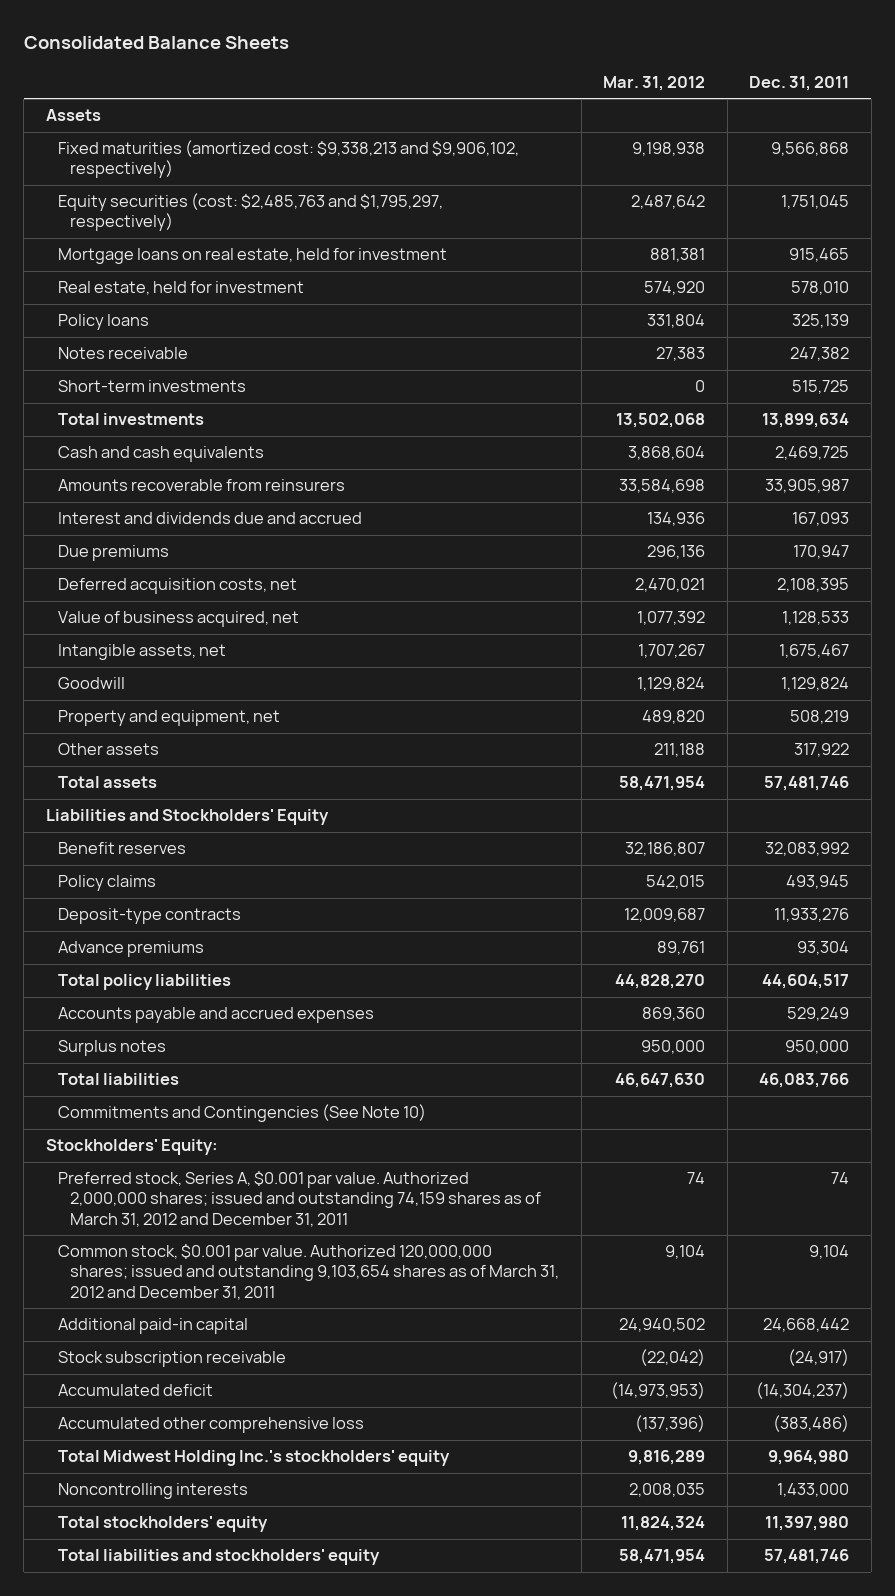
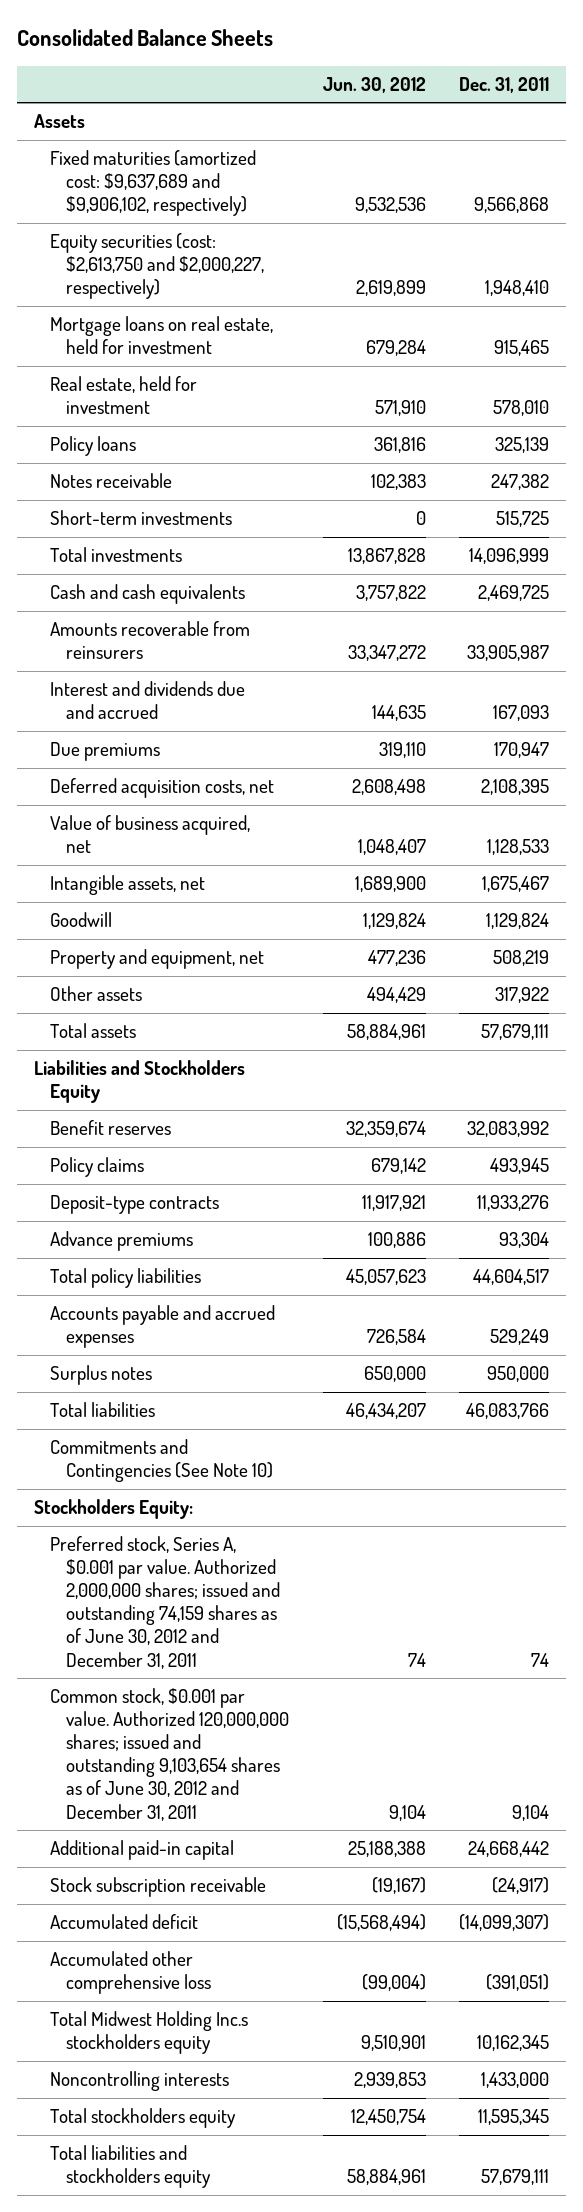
- | Mar. 31, 2012 | Dec. 31, 2011
+ | Jun. 30, 2012 | Dec. 31, 2011
- Fixed maturities (amortized cost: $9,338,213 and $9,906,102, respectively) | 9,198,938 | 9,566,868
- Equity securities (cost: $2,485,763 and $1,795,297, respectively) | 2,487,642 | 1,751,045
+ Fixed maturities (amortized cost: $9,637,689 and $9,906,102, respectively) | 9,532,536 | 9,566,868
+ Equity securities (cost: $2,613,750 and $2,000,227, respectively) | 2,619,899 | 1,948,410
- Total investments | 13,502,068 | 13,899,634
+ Total investments | 13,867,828 | 14,096,999
- Total assets | 58,471,954 | 57,481,746
- Liabilities and Stockholders' Equity
+ Total assets | 58,884,961 | 57,679,111
+ Liabilities and Stockholders Equity
- Stockholders' Equity:
- Preferred stock, Series A, $0.001 par value. Authorized 2,000,000 shares; issued and outstanding 74,159 shares as of March 31, 2012 and December 31, 2011 | 74 | 74
- Common stock, $0.001 par value. Authorized 120,000,000 shares; issued and outstanding 9,103,654 shares as of March 31, 2012 and December 31, 2011 | 9,104 | 9,104
+ Stockholders Equity:
+ Preferred stock, Series A, $0.001 par value. Authorized 2,000,000 shares; issued and outstanding 74,159 shares as of June 30, 2012 and December 31, 2011 | 74 | 74
+ Common stock, $0.001 par value. Authorized 120,000,000 shares; issued and outstanding 9,103,654 shares as of June 30, 2012 and December 31, 2011 | 9,104 | 9,104
- Accumulated deficit | (14,973,953) | (14,304,237)
- Accumulated other comprehensive loss | (137,396) | (383,486)
- Total Midwest Holding Inc.'s stockholders' equity | 9,816,289 | 9,964,980
+ Accumulated deficit | (15,568,494) | (14,099,307)
+ Accumulated other comprehensive loss | (99,004) | (391,051)
+ Total Midwest Holding Inc.s stockholders equity | 9,510,901 | 10,162,345
- Total stockholders' equity | 11,824,324 | 11,397,980
- Total liabilities and stockholders' equity | 58,471,954 | 57,481,746
+ Total stockholders equity | 12,450,754 | 11,595,345
+ Total liabilities and stockholders equity | 58,884,961 | 57,679,111

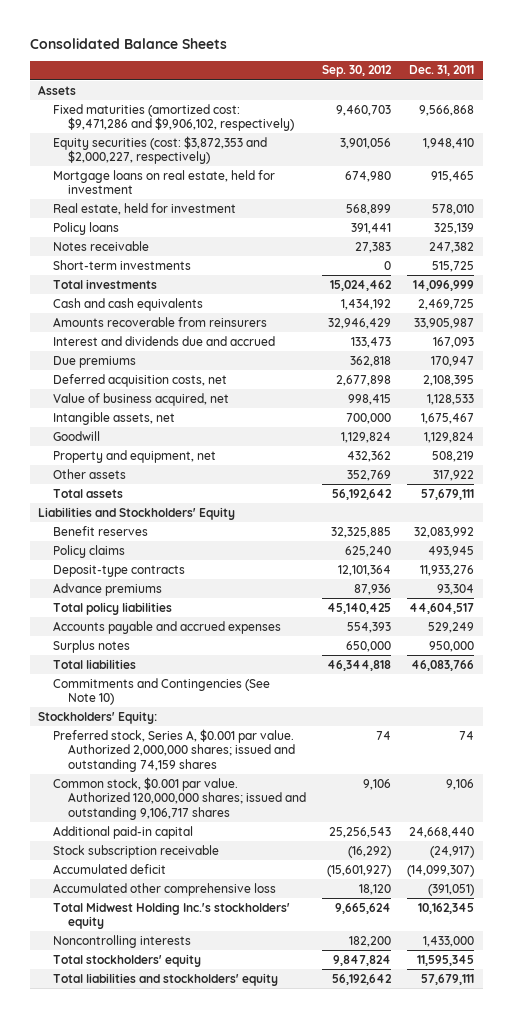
- | Jun. 30, 2012 | Dec. 31, 2011
+ | Sep. 30, 2012 | Dec. 31, 2011
- Fixed maturities (amortized cost: $9,637,689 and $9,906,102, respectively) | 9,532,536 | 9,566,868
- Equity securities (cost: $2,613,750 and $2,000,227, respectively) | 2,619,899 | 1,948,410
+ Fixed maturities (amortized cost: $9,471,286 and $9,906,102, respectively) | 9,460,703 | 9,566,868
+ Equity securities (cost: $3,872,353 and $2,000,227, respectively) | 3,901,056 | 1,948,410
- Liabilities and Stockholders Equity
+ Liabilities and Stockholders' Equity
- Stockholders Equity:
- Preferred stock, Series A, $0.001 par value. Authorized 2,000,000 shares; issued and outstanding 74,159 shares as of June 30, 2012 and December 31, 2011 | 74 | 74
- Common stock, $0.001 par value. Authorized 120,000,000 shares; issued and outstanding 9,103,654 shares as of June 30, 2012 and December 31, 2011 | 9,104 | 9,104
- Additional paid-in capital | 25,188,388 | 24,668,442
+ Stockholders' Equity:
+ Preferred stock, Series A, $0.001 par value. Authorized 2,000,000 shares; issued and outstanding 74,159 shares | 74 | 74
+ Common stock, $0.001 par value. Authorized 120,000,000 shares; issued and outstanding 9,106,717 shares | 9,106 | 9,106
+ Additional paid-in capital | 25,256,543 | 24,668,440
- Total Midwest Holding Inc.s stockholders equity | 9,510,901 | 10,162,345
+ Total Midwest Holding Inc.'s stockholders' equity | 9,665,624 | 10,162,345
- Total stockholders equity | 12,450,754 | 11,595,345
- Total liabilities and stockholders equity | 58,884,961 | 57,679,111
+ Total stockholders' equity | 9,847,824 | 11,595,345
+ Total liabilities and stockholders' equity | 56,192,642 | 57,679,111

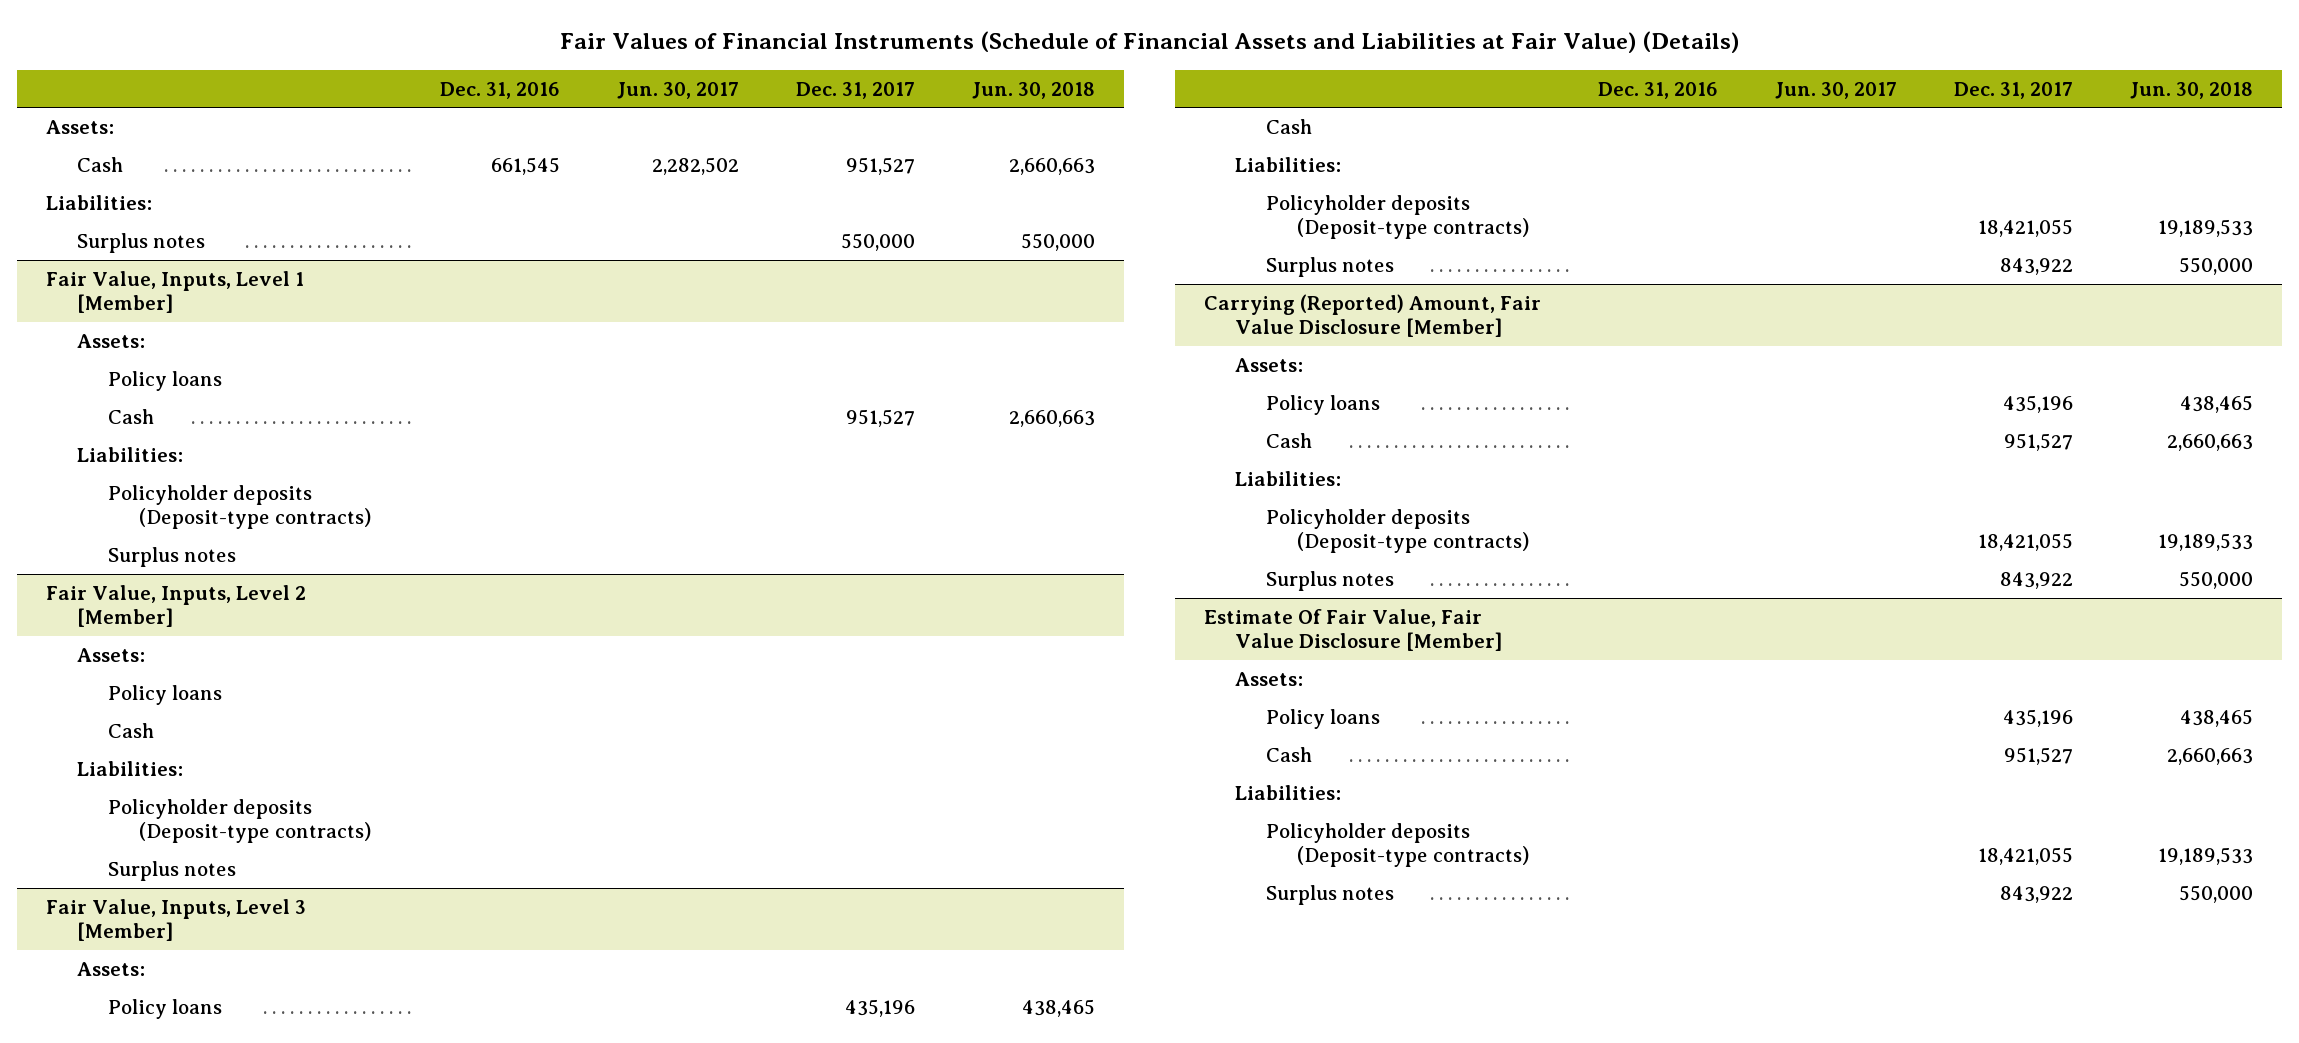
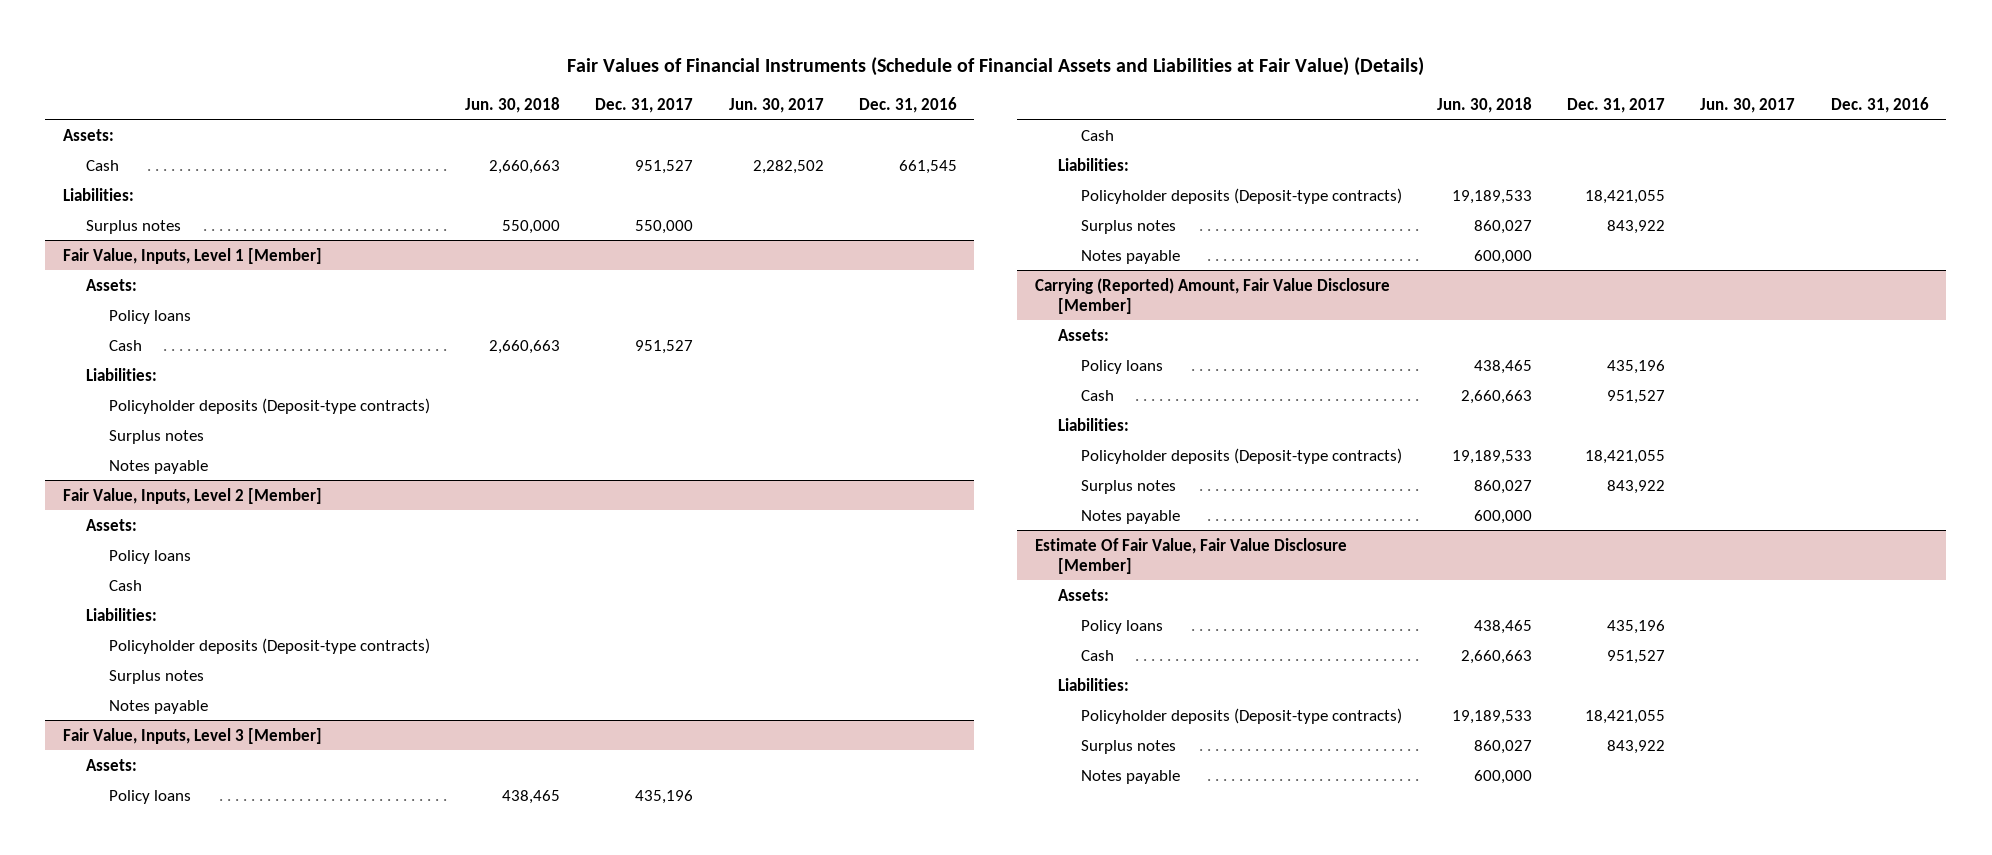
- | Dec. 31, 2016 | Jun. 30, 2017 | Dec. 31, 2017 | Jun. 30, 2018
+ | Jun. 30, 2018 | Dec. 31, 2017 | Jun. 30, 2017 | Dec. 31, 2016
@ Fair Value, Inputs, Level 1 [Member]
+ Notes payable
@ Fair Value, Inputs, Level 2 [Member]
+ Notes payable
@ Fair Value, Inputs, Level 3 [Member]
- Surplus notes | | | 843,922 | 550,000
+ Surplus notes | 860,027 | 843,922 | |
+ Notes payable | 600,000 | | |
@ Carrying (Reported) Amount, Fair Value Disclosure [Member]
- Surplus notes | | | 843,922 | 550,000
+ Surplus notes | 860,027 | 843,922 | |
+ Notes payable | 600,000 | | |
@ Estimate Of Fair Value, Fair Value Disclosure [Member]
- Surplus notes | | | 843,922 | 550,000
+ Surplus notes | 860,027 | 843,922 | |
+ Notes payable | 600,000 | | |

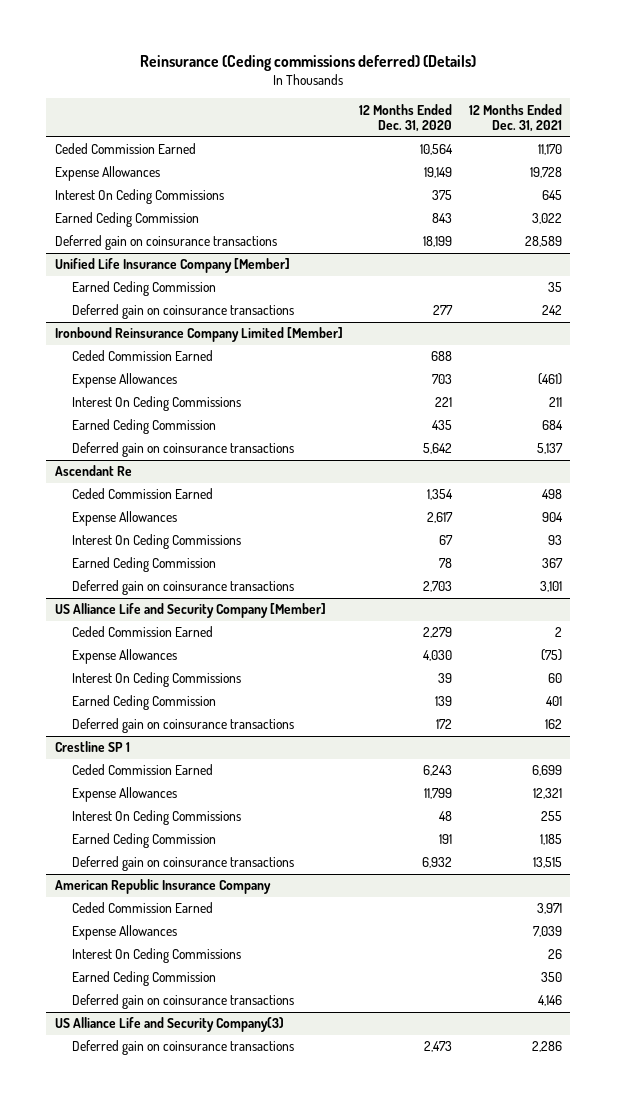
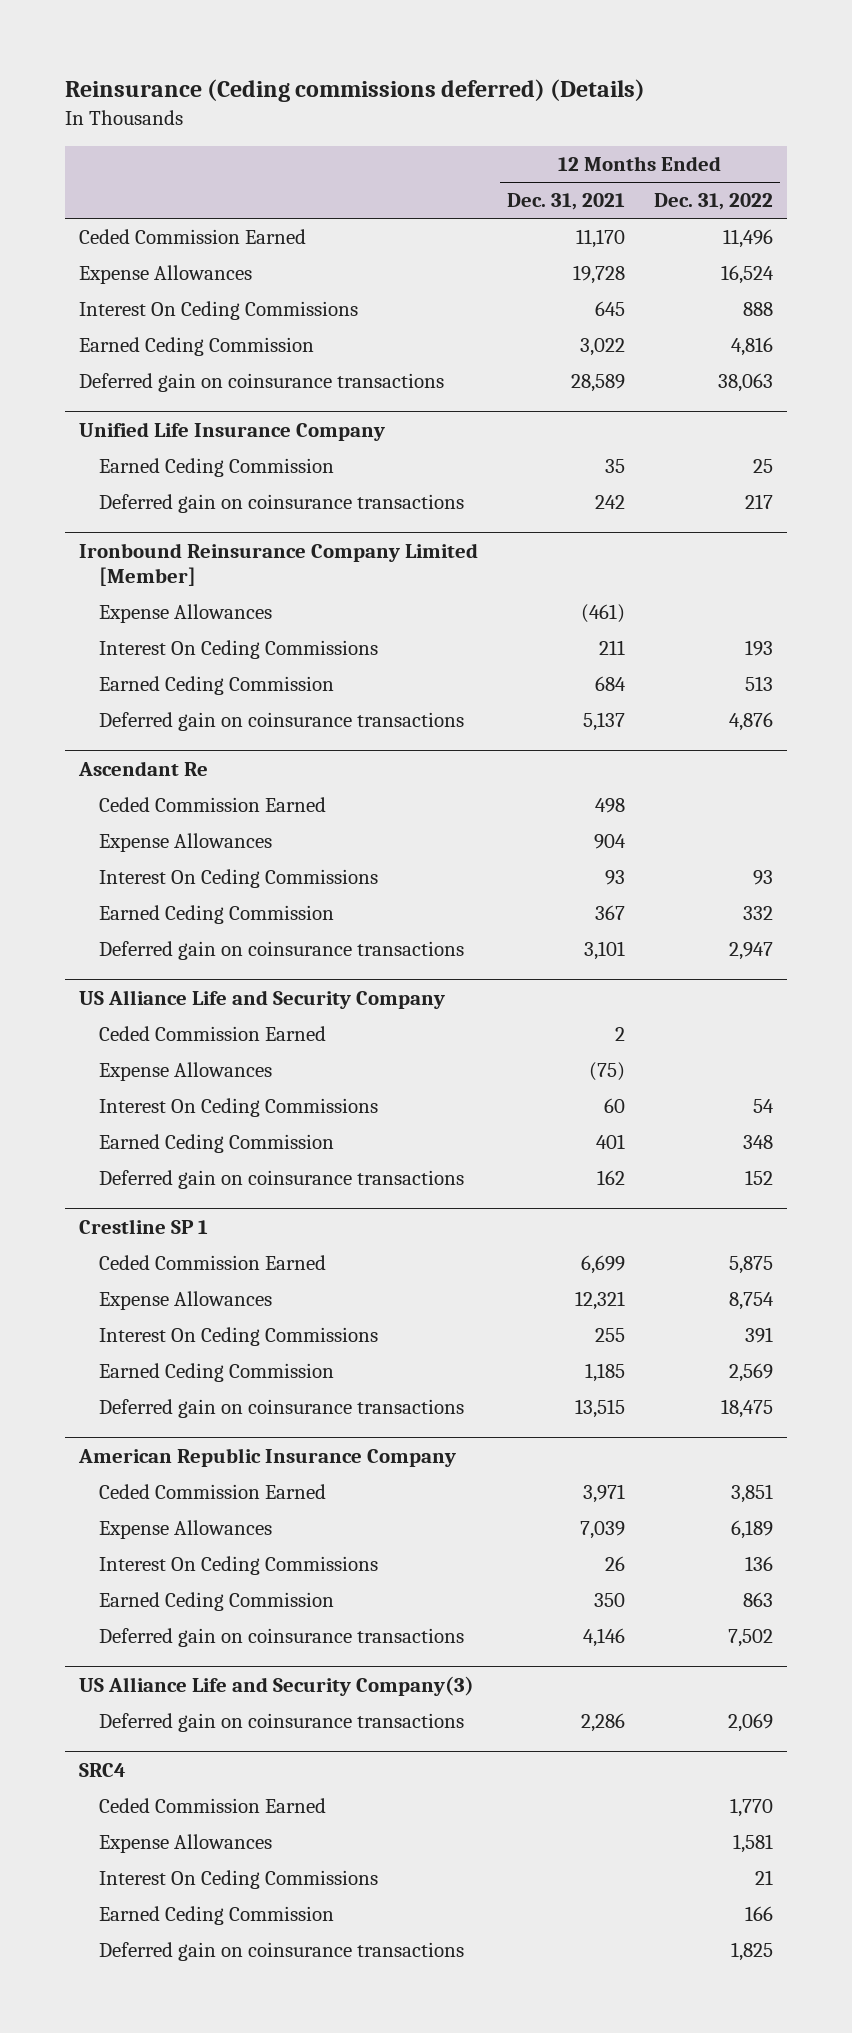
- | 12 Months Ended Dec. 31, 2020 | 12 Months Ended Dec. 31, 2021
+ | 12 Months Ended Dec. 31, 2021 | 12 Months Ended Dec. 31, 2022
- Unified Life Insurance Company [Member]
+ Unified Life Insurance Company
@ Ironbound Reinsurance Company Limited [Member]
- Ceded Commission Earned | 688 |
- US Alliance Life and Security Company [Member]
+ US Alliance Life and Security Company
+ SRC4
+ Ceded Commission Earned | | 1,770
+ Expense Allowances | | 1,581
+ Interest On Ceding Commissions | | 21
+ Earned Ceding Commission | | 166
+ Deferred gain on coinsurance transactions | | 1,825

